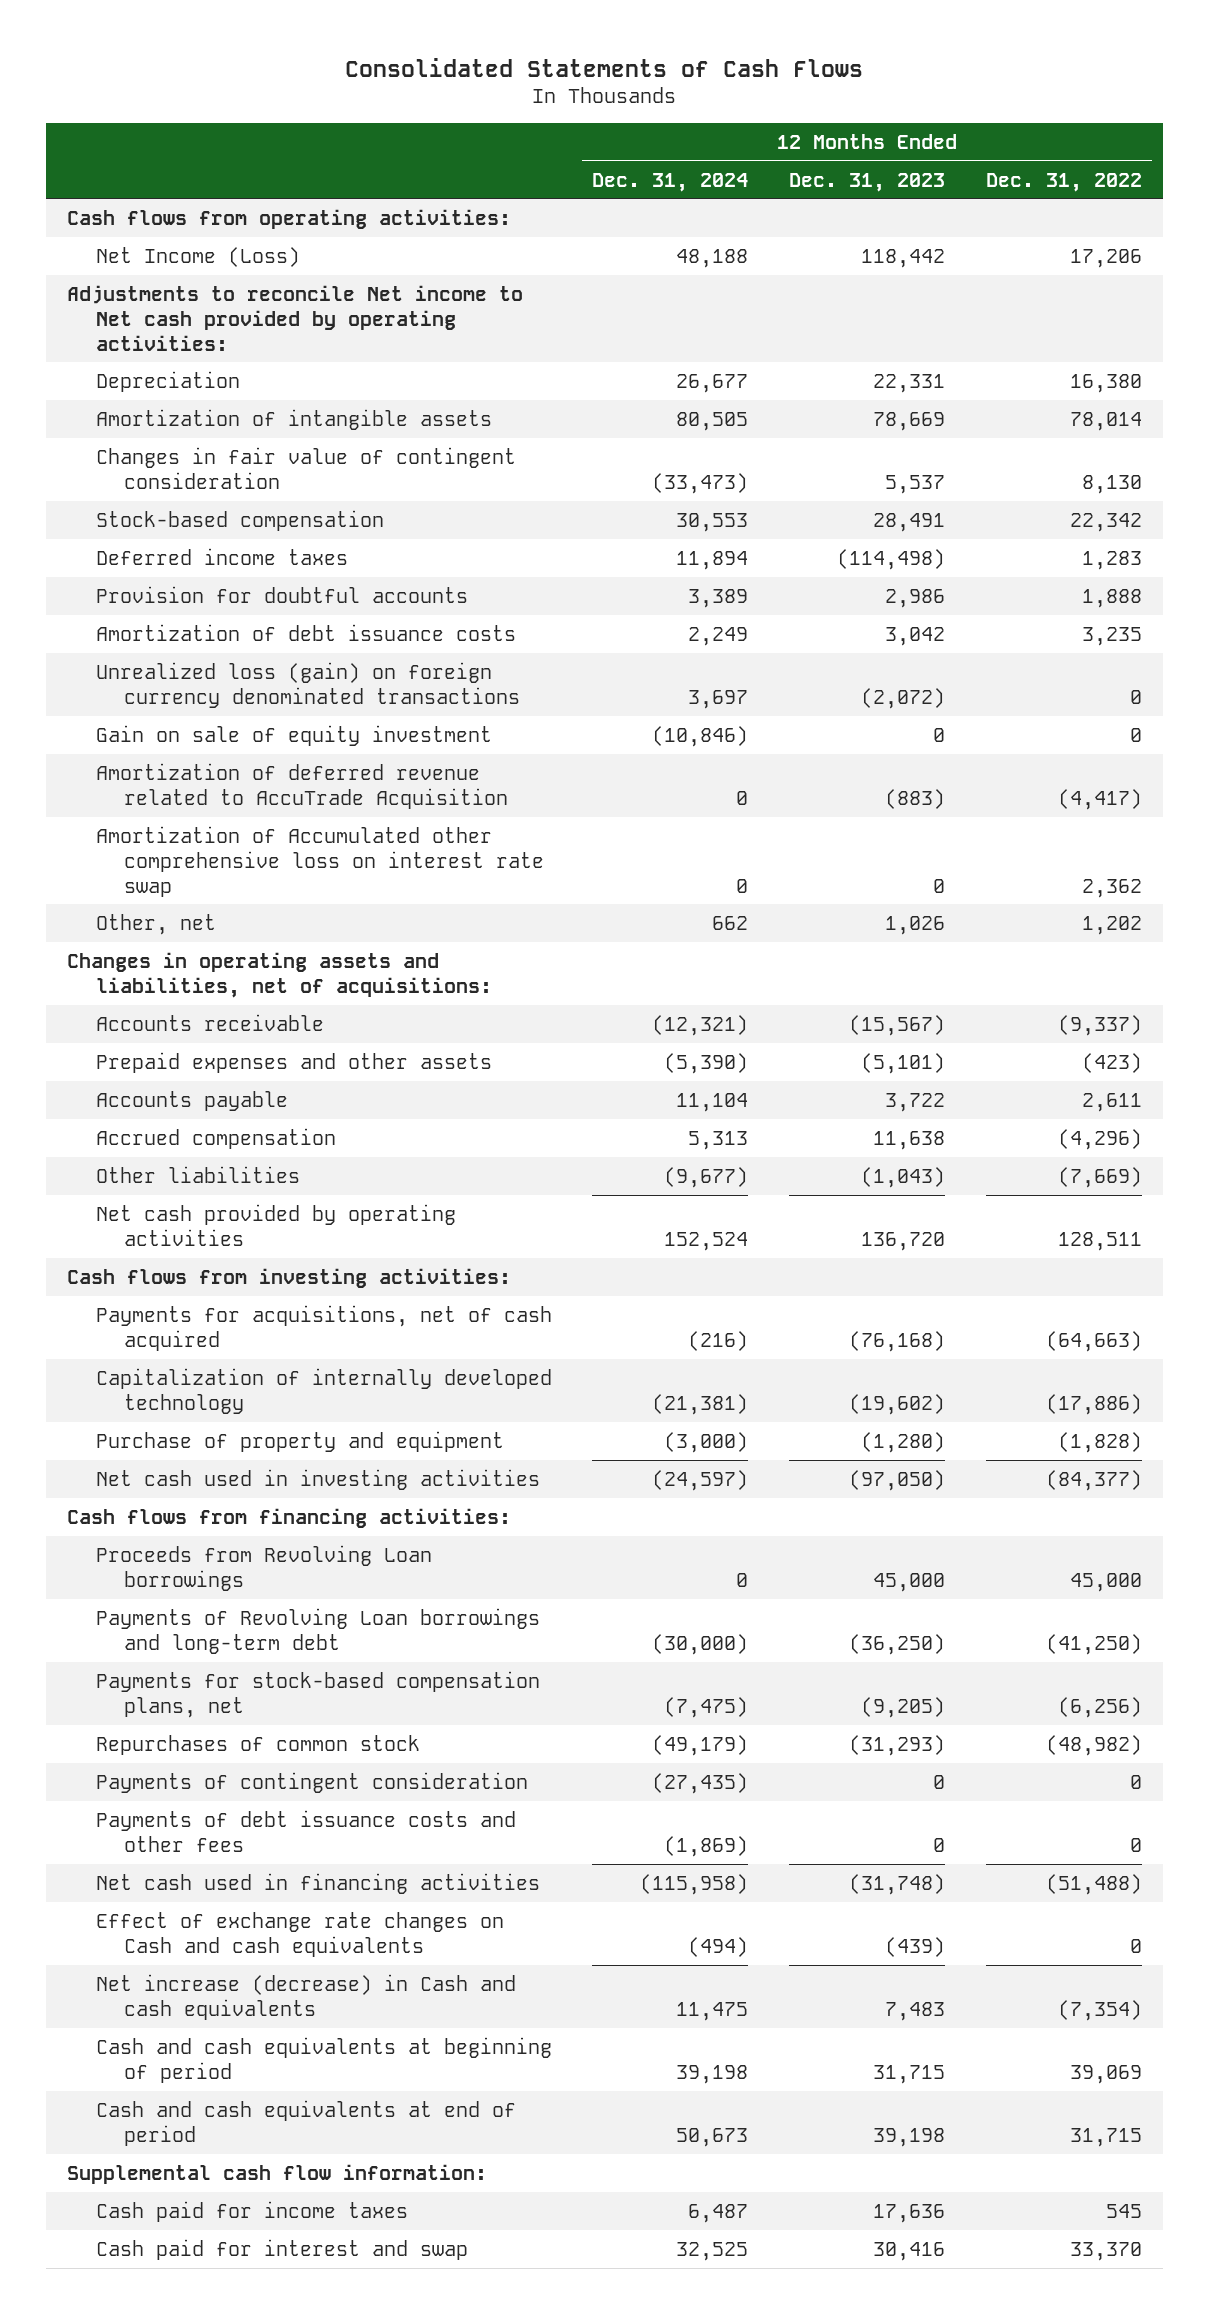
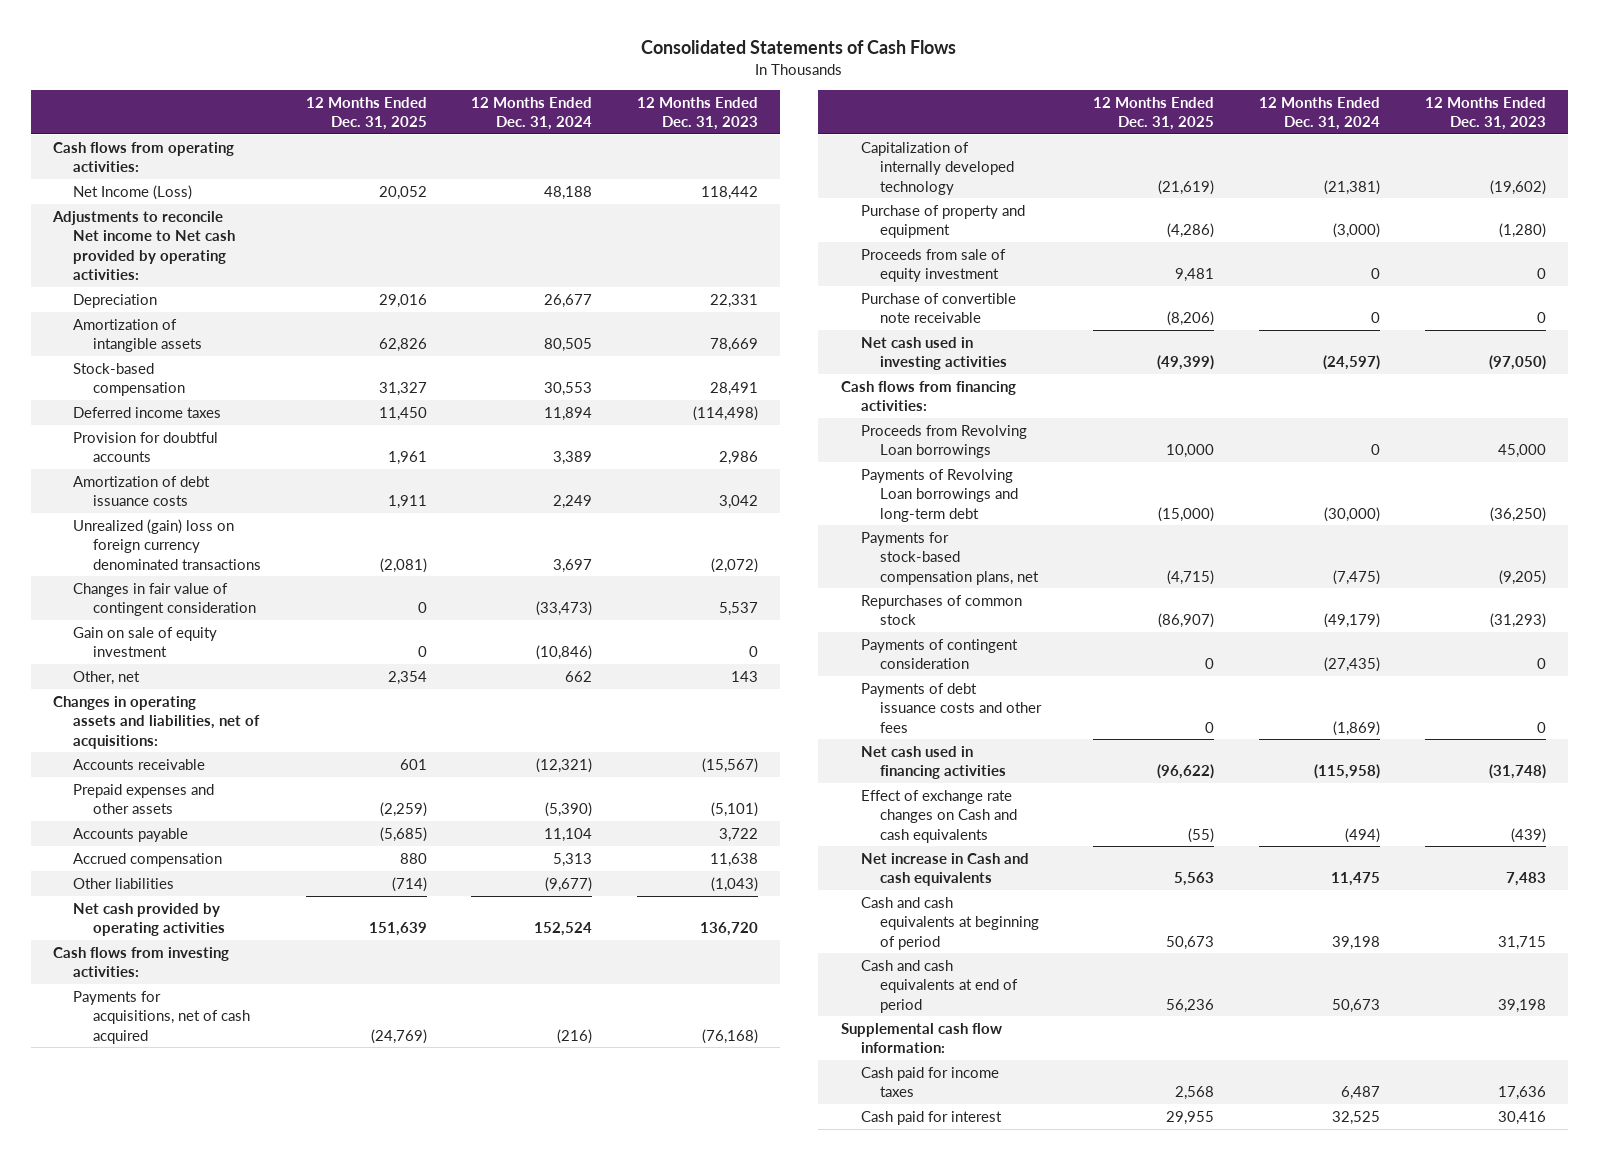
- | 12 Months Ended Dec. 31, 2024 | 12 Months Ended Dec. 31, 2023 | 12 Months Ended Dec. 31, 2022
+ | 12 Months Ended Dec. 31, 2025 | 12 Months Ended Dec. 31, 2024 | 12 Months Ended Dec. 31, 2023
- Unrealized loss (gain) on foreign currency denominated transactions | 3,697 | (2,072) | 0
+ Unrealized (gain) loss on foreign currency denominated transactions | (2,081) | 3,697 | (2,072)
moved down: Changes in fair value of contingent consideration | 0 | (33,473) | 5,537
- Amortization of deferred revenue related to AccuTrade Acquisition | 0 | (883) | (4,417)
- Amortization of Accumulated other comprehensive loss on interest rate swap | 0 | 0 | 2,362
- Other, net | 662 | 1,026 | 1,202
+ Other, net | 2,354 | 662 | 143
+ Proceeds from sale of equity investment | 9,481 | 0 | 0
+ Purchase of convertible note receivable | (8,206) | 0 | 0
- Net increase (decrease) in Cash and cash equivalents | 11,475 | 7,483 | (7,354)
+ Net increase in Cash and cash equivalents | 5,563 | 11,475 | 7,483
- Cash paid for interest and swap | 32,525 | 30,416 | 33,370
+ Cash paid for interest | 29,955 | 32,525 | 30,416

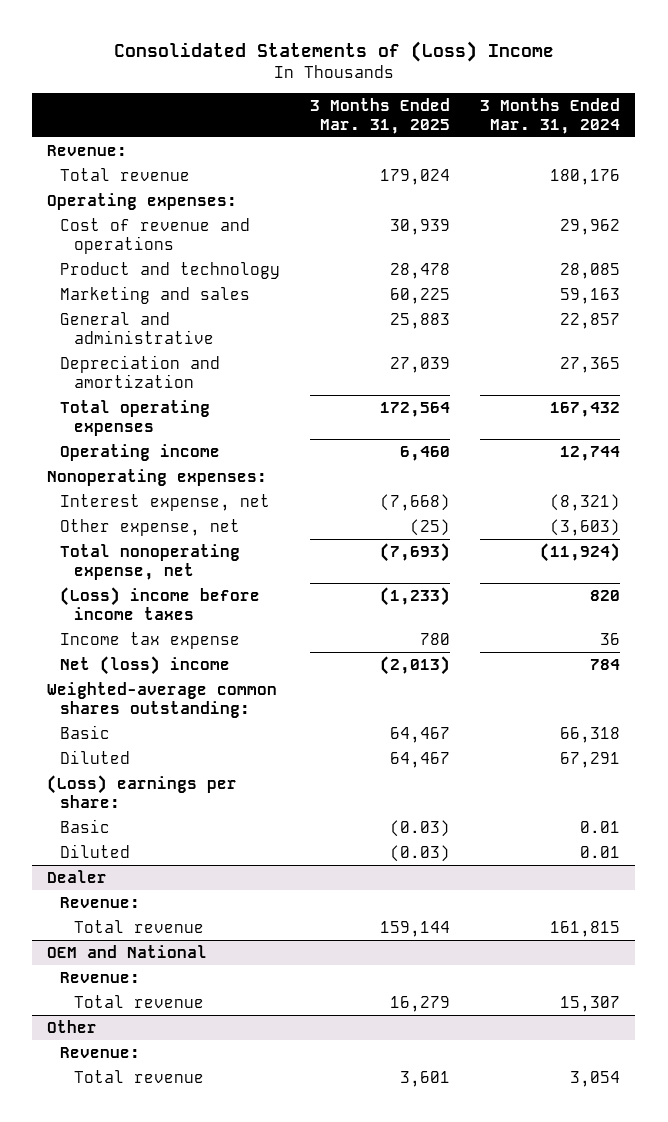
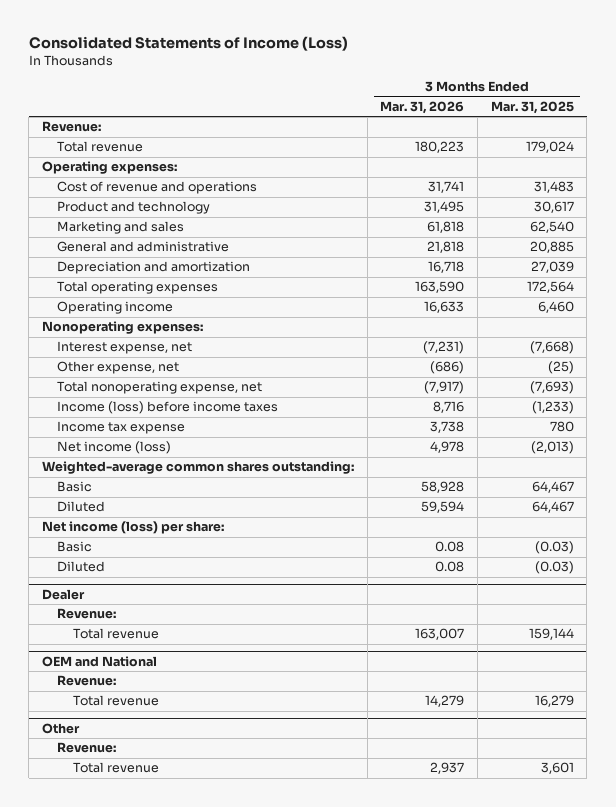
- Consolidated Statements of (Loss) Income
+ Consolidated Statements of Income (Loss)
- | 3 Months Ended Mar. 31, 2025 | 3 Months Ended Mar. 31, 2024
+ | 3 Months Ended Mar. 31, 2026 | 3 Months Ended Mar. 31, 2025
- Cost of revenue and operations | 30,939 | 29,962
- Product and technology | 28,478 | 28,085
- Marketing and sales | 60,225 | 59,163
- General and administrative | 25,883 | 22,857
+ Cost of revenue and operations | 31,741 | 31,483
+ Product and technology | 31,495 | 30,617
+ Marketing and sales | 61,818 | 62,540
+ General and administrative | 21,818 | 20,885
- (Loss) income before income taxes | (1,233) | 820
+ Income (loss) before income taxes | 8,716 | (1,233)
- Net (loss) income | (2,013) | 784
+ Net income (loss) | 4,978 | (2,013)
- (Loss) earnings per share:
+ Net income (loss) per share:

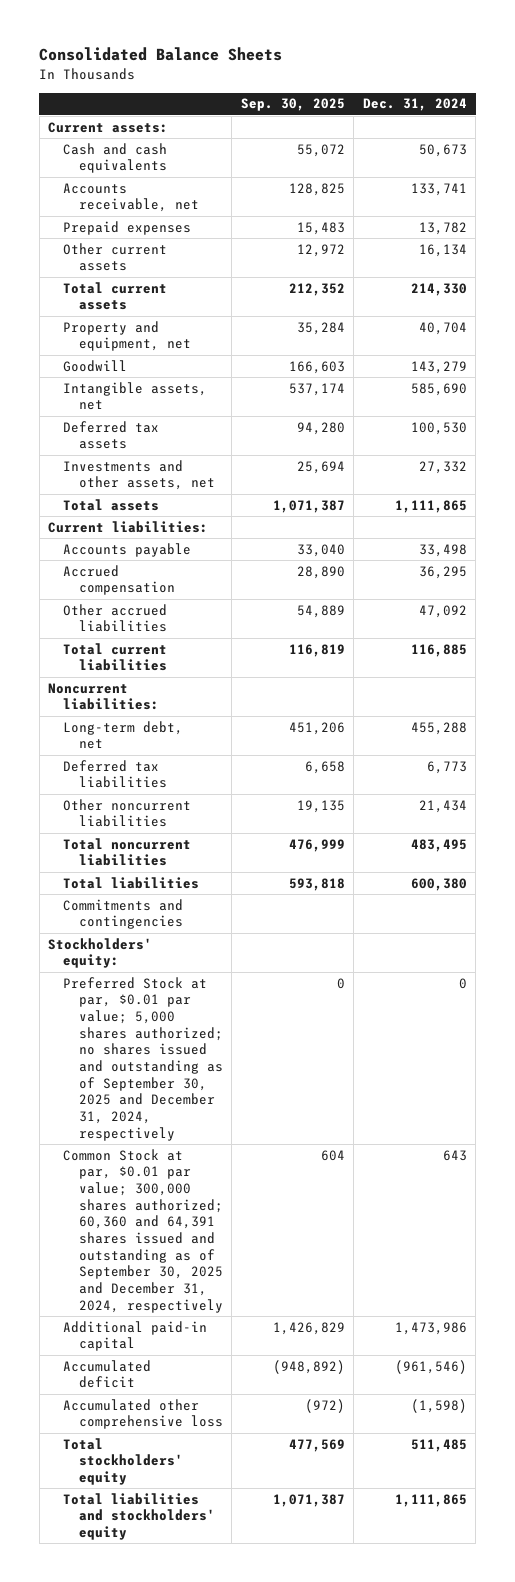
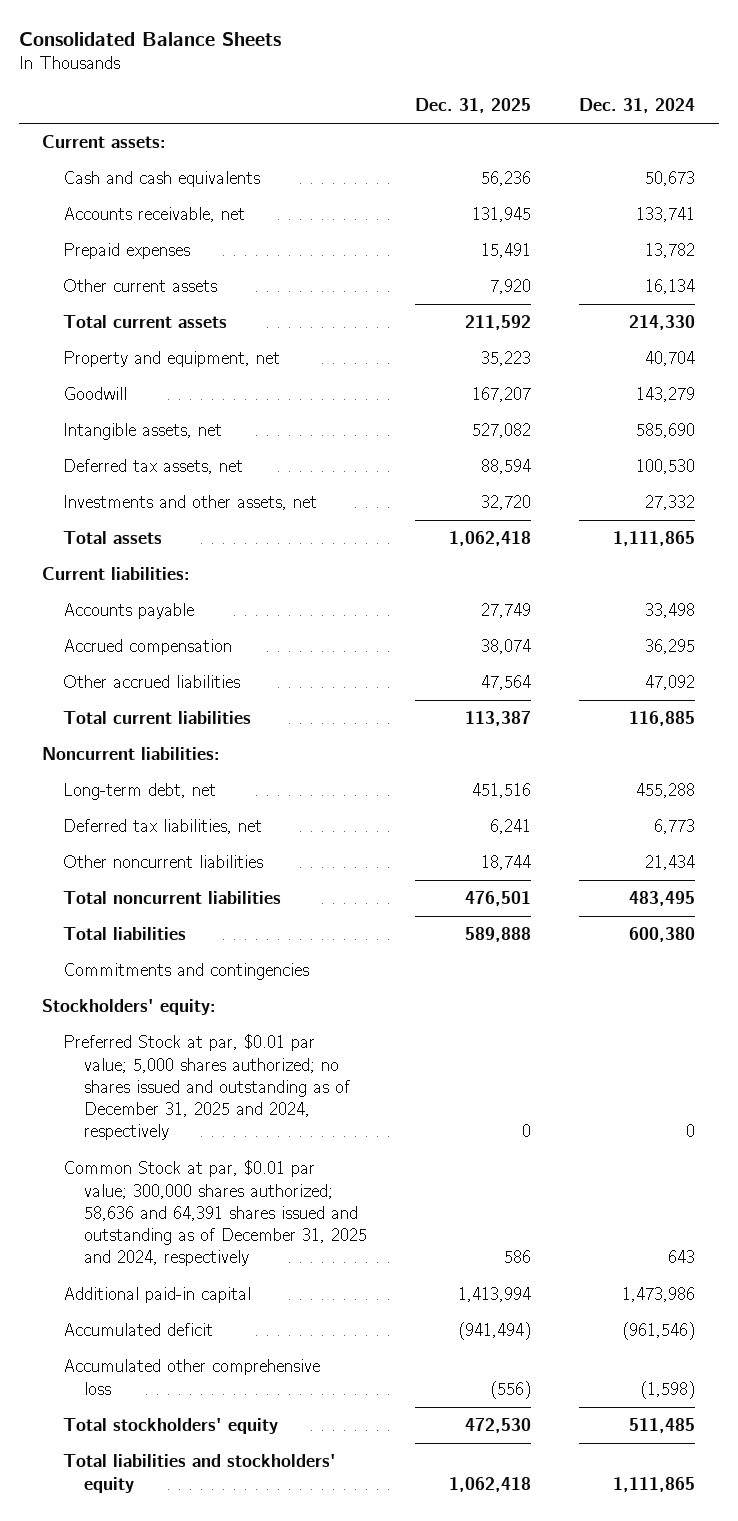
- | Sep. 30, 2025 | Dec. 31, 2024
+ | Dec. 31, 2025 | Dec. 31, 2024
- Deferred tax assets | 94,280 | 100,530
+ Deferred tax assets, net | 88,594 | 100,530
- Deferred tax liabilities | 6,658 | 6,773
+ Deferred tax liabilities, net | 6,241 | 6,773
- Preferred Stock at par, $0.01 par value; 5,000 shares authorized; no shares issued and outstanding as of September 30, 2025 and December 31, 2024, respectively | 0 | 0
- Common Stock at par, $0.01 par value; 300,000 shares authorized; 60,360 and 64,391 shares issued and outstanding as of September 30, 2025 and December 31, 2024, respectively | 604 | 643
+ Preferred Stock at par, $0.01 par value; 5,000 shares authorized; no shares issued and outstanding as of December 31, 2025 and 2024, respectively | 0 | 0
+ Common Stock at par, $0.01 par value; 300,000 shares authorized; 58,636 and 64,391 shares issued and outstanding as of December 31, 2025 and 2024, respectively | 586 | 643

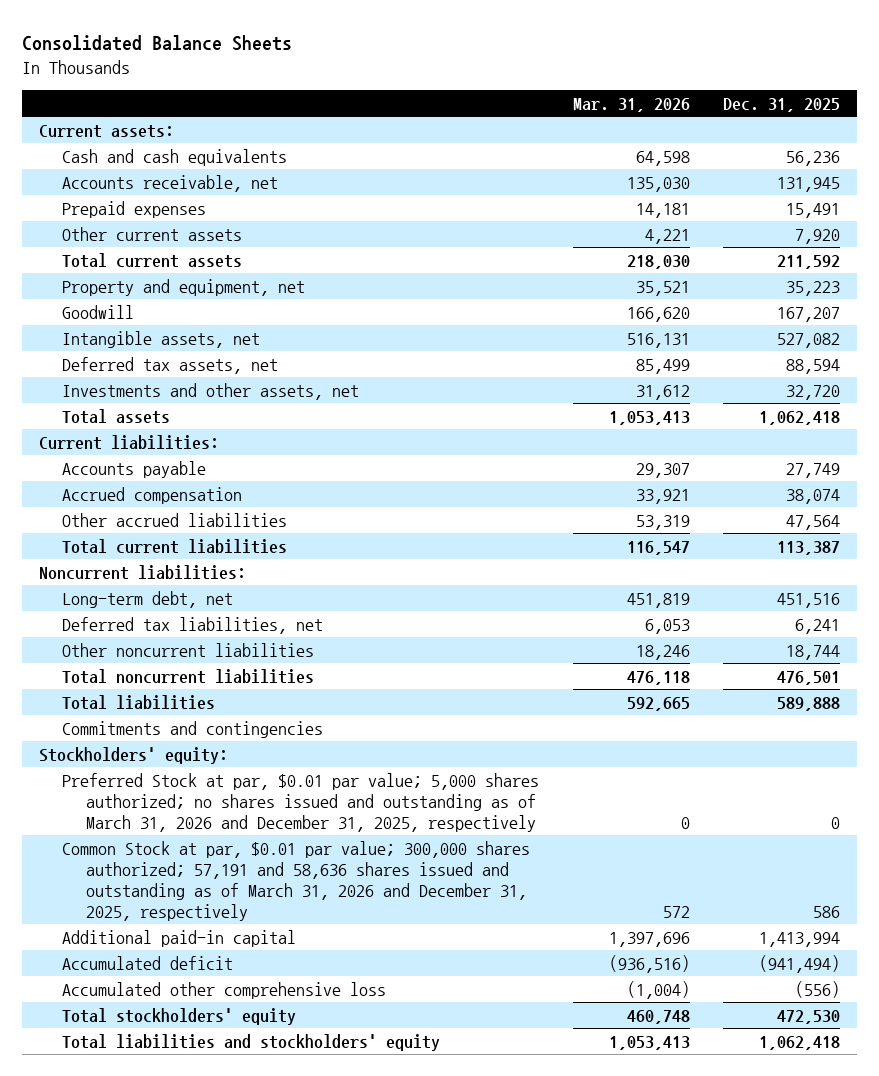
- | Dec. 31, 2025 | Dec. 31, 2024
+ | Mar. 31, 2026 | Dec. 31, 2025
- Preferred Stock at par, $0.01 par value; 5,000 shares authorized; no shares issued and outstanding as of December 31, 2025 and 2024, respectively | 0 | 0
- Common Stock at par, $0.01 par value; 300,000 shares authorized; 58,636 and 64,391 shares issued and outstanding as of December 31, 2025 and 2024, respectively | 586 | 643
+ Preferred Stock at par, $0.01 par value; 5,000 shares authorized; no shares issued and outstanding as of March 31, 2026 and December 31, 2025, respectively | 0 | 0
+ Common Stock at par, $0.01 par value; 300,000 shares authorized; 57,191 and 58,636 shares issued and outstanding as of March 31, 2026 and December 31, 2025, respectively | 572 | 586

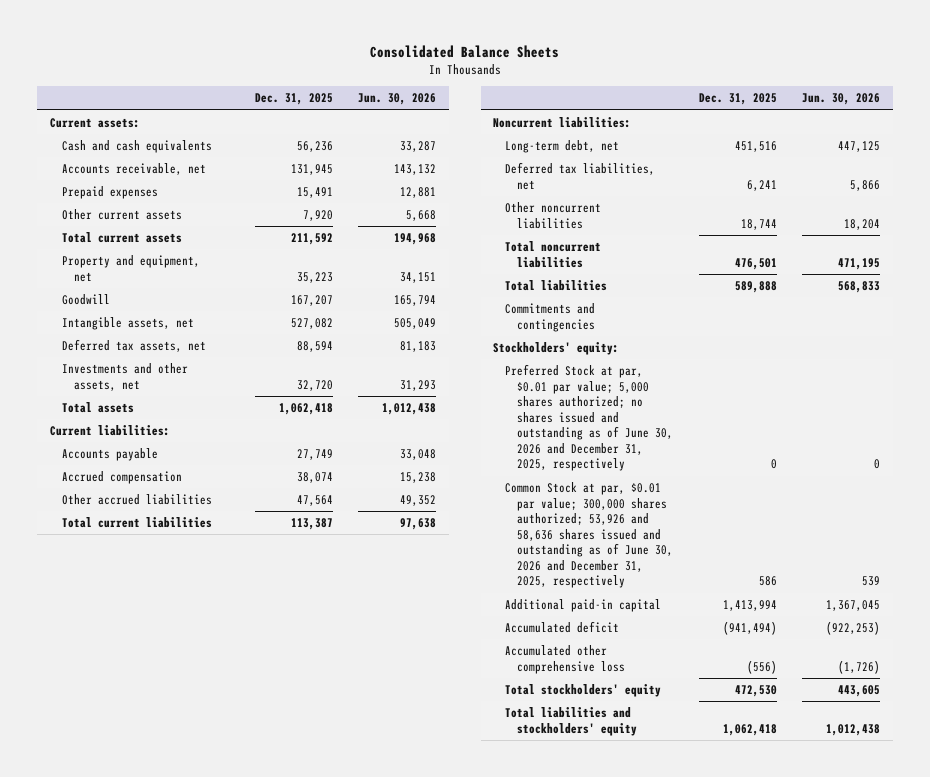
- | Mar. 31, 2026 | Dec. 31, 2025
+ | Dec. 31, 2025 | Jun. 30, 2026
- Preferred Stock at par, $0.01 par value; 5,000 shares authorized; no shares issued and outstanding as of March 31, 2026 and December 31, 2025, respectively | 0 | 0
- Common Stock at par, $0.01 par value; 300,000 shares authorized; 57,191 and 58,636 shares issued and outstanding as of March 31, 2026 and December 31, 2025, respectively | 572 | 586
+ Preferred Stock at par, $0.01 par value; 5,000 shares authorized; no shares issued and outstanding as of June 30, 2026 and December 31, 2025, respectively | 0 | 0
+ Common Stock at par, $0.01 par value; 300,000 shares authorized; 53,926 and 58,636 shares issued and outstanding as of June 30, 2026 and December 31, 2025, respectively | 586 | 539

